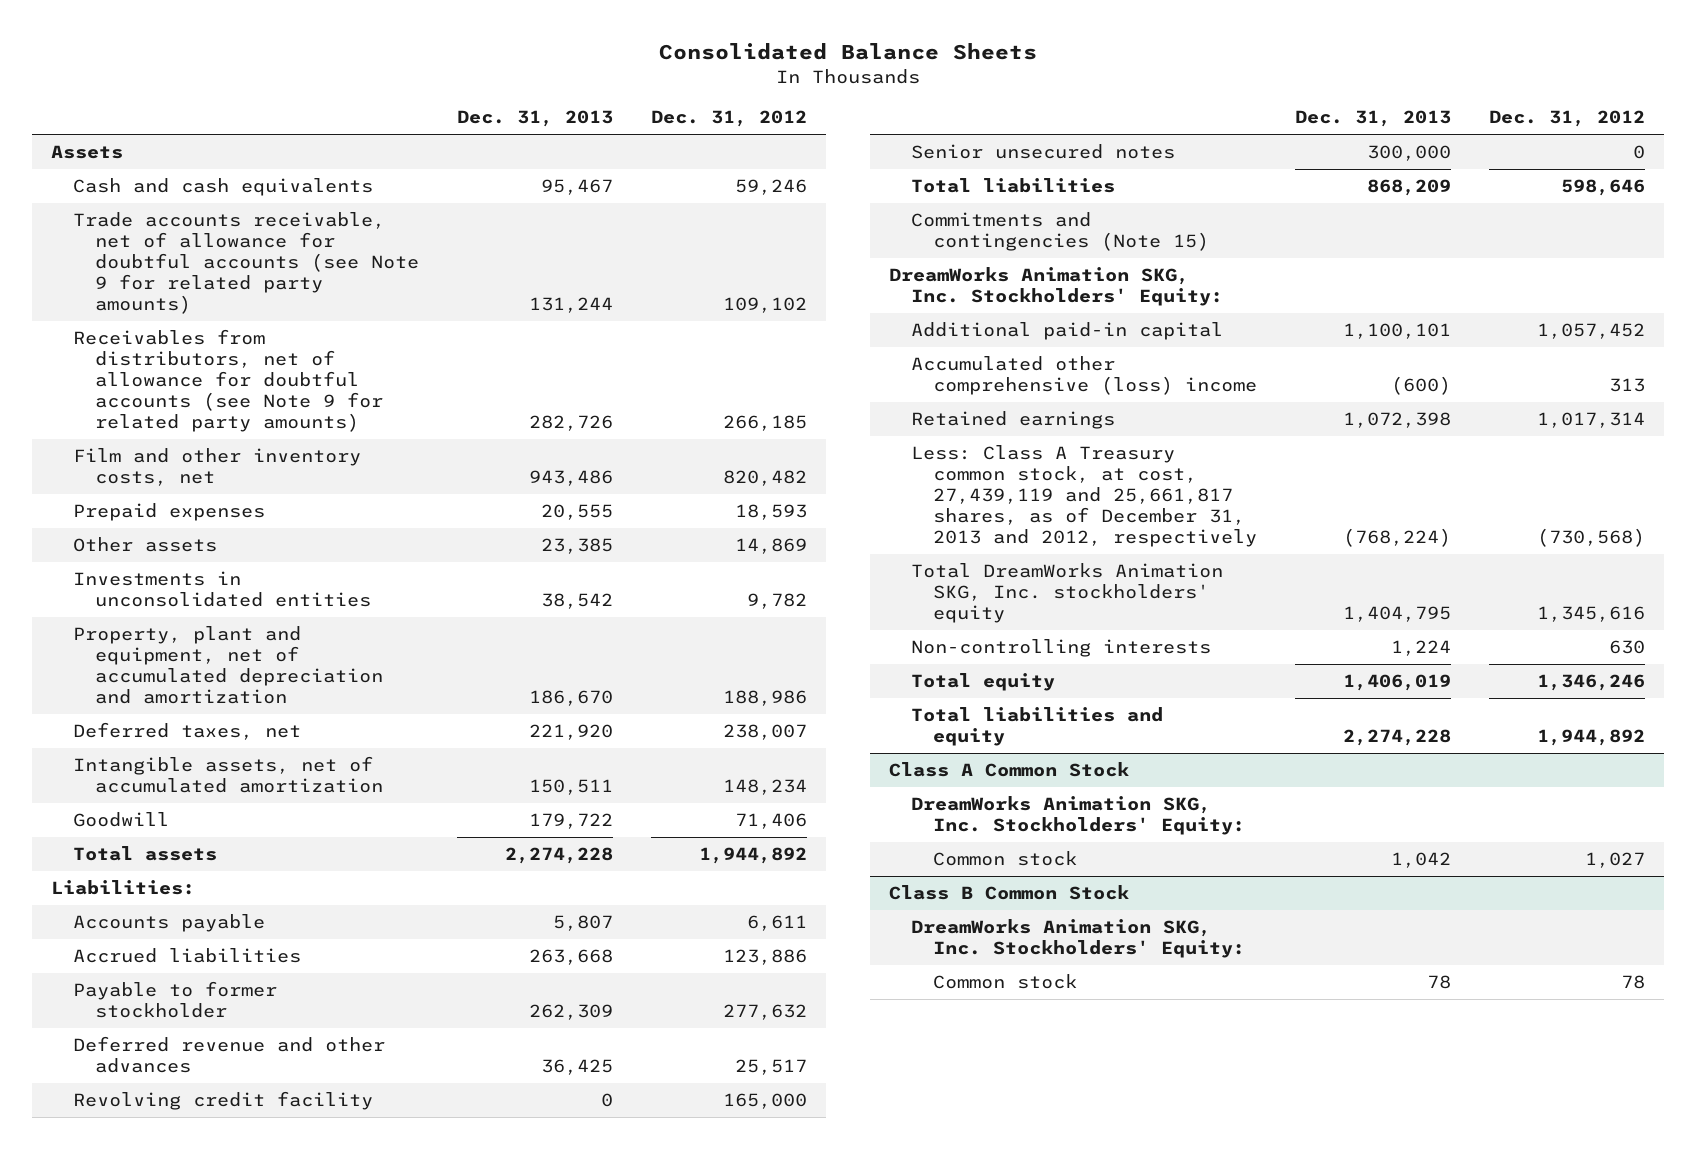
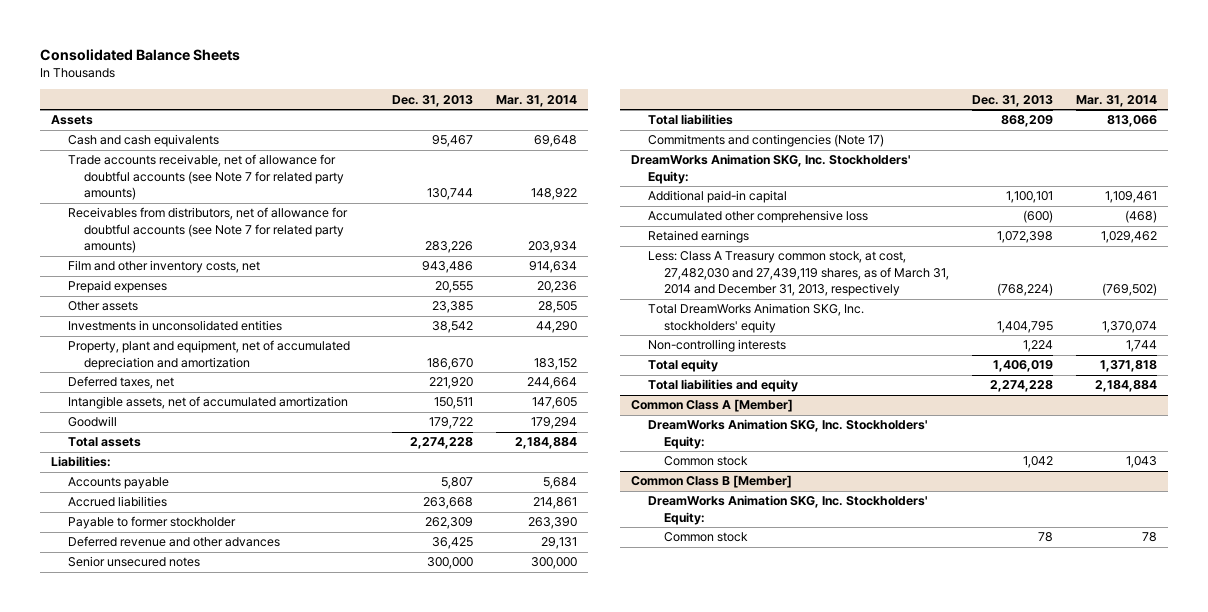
- | Dec. 31, 2013 | Dec. 31, 2012
+ | Dec. 31, 2013 | Mar. 31, 2014
- Trade accounts receivable, net of allowance for doubtful accounts (see Note 9 for related party amounts) | 131,244 | 109,102
- Receivables from distributors, net of allowance for doubtful accounts (see Note 9 for related party amounts) | 282,726 | 266,185
+ Trade accounts receivable, net of allowance for doubtful accounts (see Note 7 for related party amounts) | 130,744 | 148,922
+ Receivables from distributors, net of allowance for doubtful accounts (see Note 7 for related party amounts) | 283,226 | 203,934
- Revolving credit facility | 0 | 165,000
- Commitments and contingencies (Note 15)
+ Commitments and contingencies (Note 17)
- Accumulated other comprehensive (loss) income | (600) | 313
+ Accumulated other comprehensive loss | (600) | (468)
- Less: Class A Treasury common stock, at cost, 27,439,119 and 25,661,817 shares, as of December 31, 2013 and 2012, respectively | (768,224) | (730,568)
+ Less: Class A Treasury common stock, at cost, 27,482,030 and 27,439,119 shares, as of March 31, 2014 and December 31, 2013, respectively | (768,224) | (769,502)
- Class A Common Stock
+ Common Class A [Member]
- Class B Common Stock
+ Common Class B [Member]

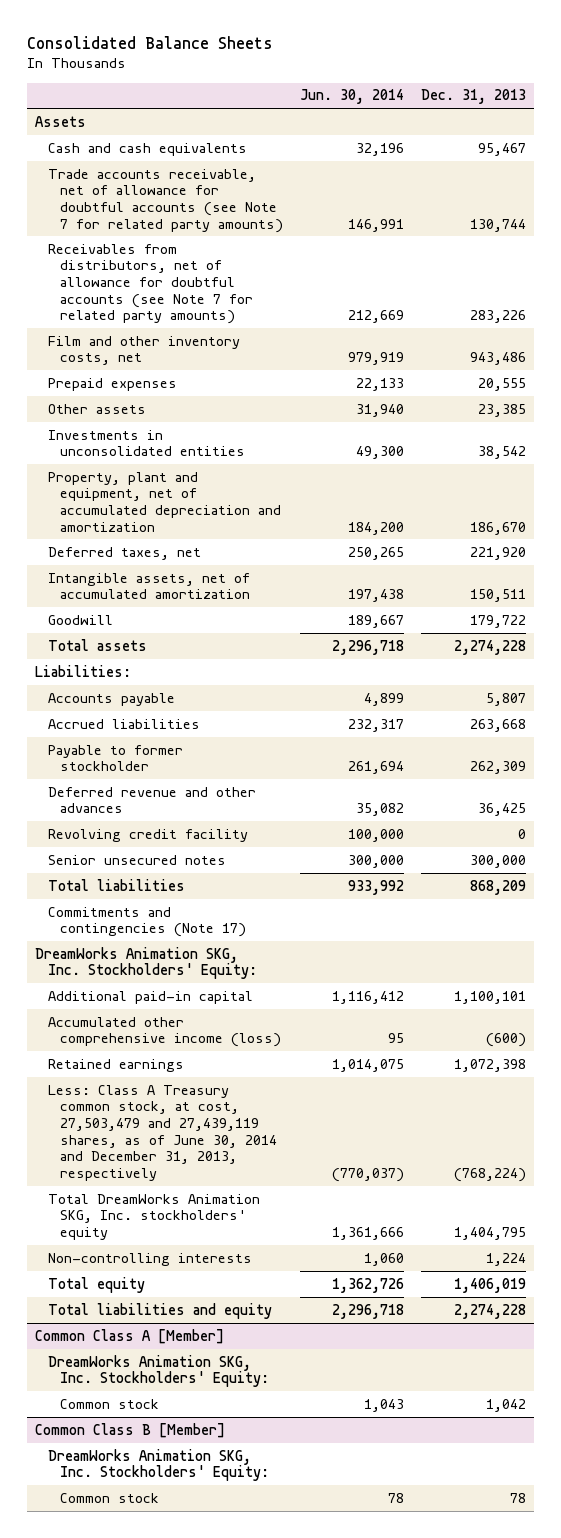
- | Dec. 31, 2013 | Mar. 31, 2014
+ | Jun. 30, 2014 | Dec. 31, 2013
+ Revolving credit facility | 100,000 | 0
- Accumulated other comprehensive loss | (600) | (468)
+ Accumulated other comprehensive income (loss) | 95 | (600)
- Less: Class A Treasury common stock, at cost, 27,482,030 and 27,439,119 shares, as of March 31, 2014 and December 31, 2013, respectively | (768,224) | (769,502)
+ Less: Class A Treasury common stock, at cost, 27,503,479 and 27,439,119 shares, as of June 30, 2014 and December 31, 2013, respectively | (770,037) | (768,224)

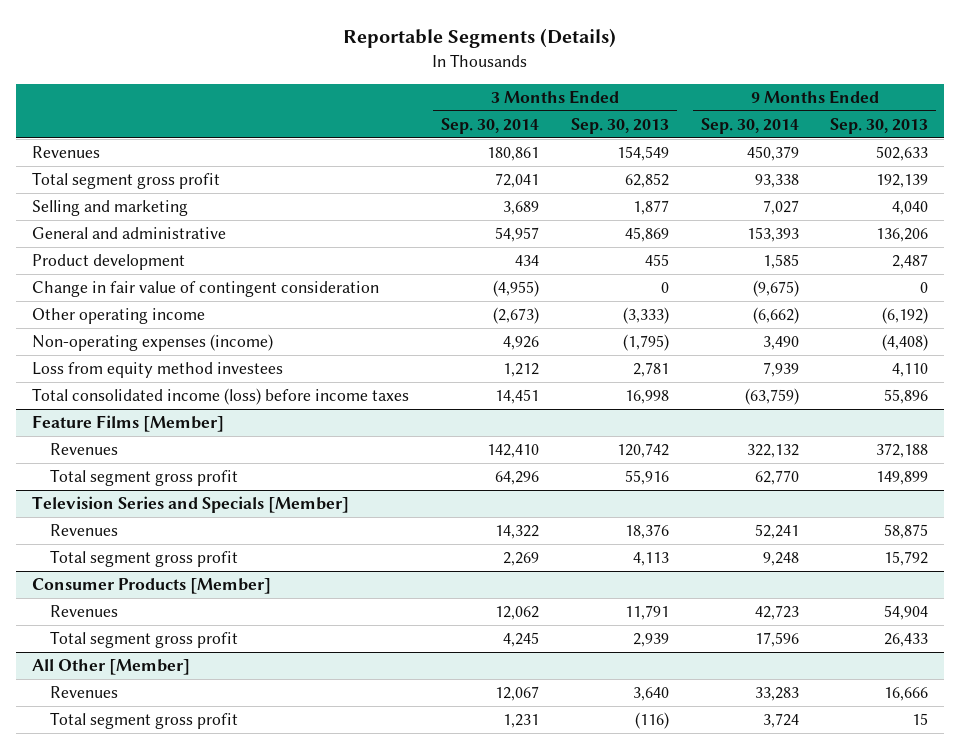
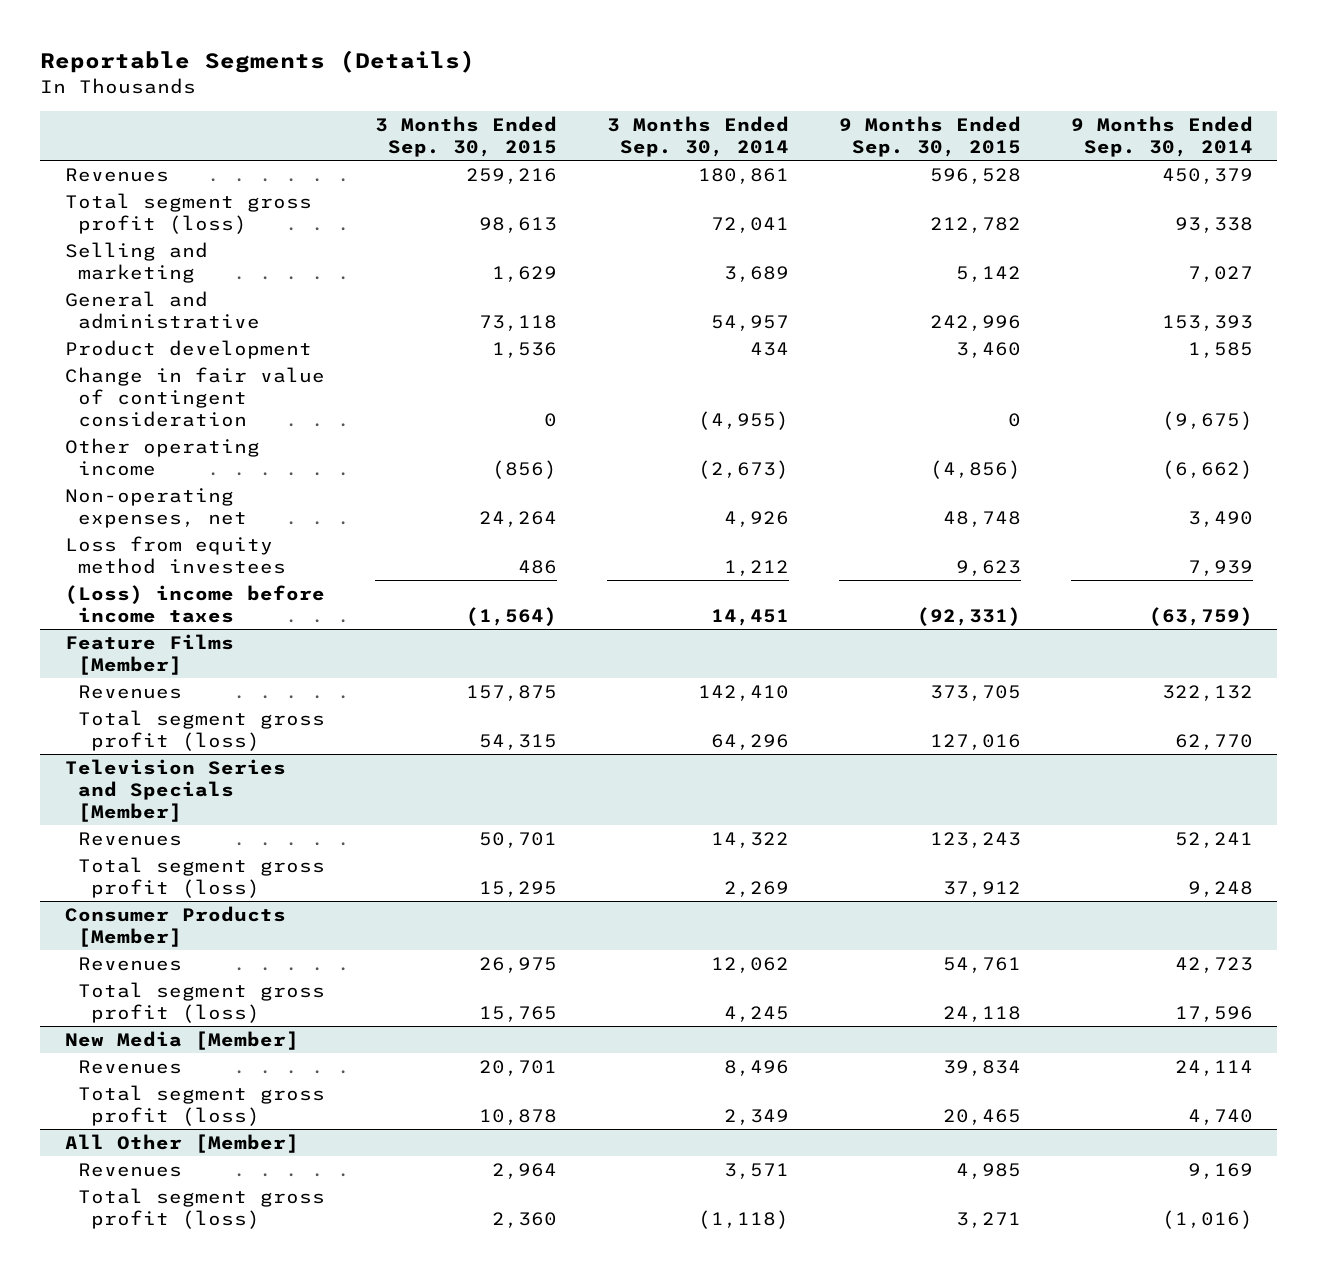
- | 3 Months Ended Sep. 30, 2014 | 3 Months Ended Sep. 30, 2013 | 9 Months Ended Sep. 30, 2014 | 9 Months Ended Sep. 30, 2013
+ | 3 Months Ended Sep. 30, 2015 | 3 Months Ended Sep. 30, 2014 | 9 Months Ended Sep. 30, 2015 | 9 Months Ended Sep. 30, 2014
- Total segment gross profit | 72,041 | 62,852 | 93,338 | 192,139
+ Total segment gross profit (loss) | 98,613 | 72,041 | 212,782 | 93,338
- Non-operating expenses (income) | 4,926 | (1,795) | 3,490 | (4,408)
+ Non-operating expenses, net | 24,264 | 4,926 | 48,748 | 3,490
- Total consolidated income (loss) before income taxes | 14,451 | 16,998 | (63,759) | 55,896
+ (Loss) income before income taxes | (1,564) | 14,451 | (92,331) | (63,759)
@ Feature Films [Member]
- Total segment gross profit | 64,296 | 55,916 | 62,770 | 149,899
+ Total segment gross profit (loss) | 54,315 | 64,296 | 127,016 | 62,770
@ Television Series and Specials [Member]
- Total segment gross profit | 2,269 | 4,113 | 9,248 | 15,792
+ Total segment gross profit (loss) | 15,295 | 2,269 | 37,912 | 9,248
@ Consumer Products [Member]
- Total segment gross profit | 4,245 | 2,939 | 17,596 | 26,433
+ Total segment gross profit (loss) | 15,765 | 4,245 | 24,118 | 17,596
+ New Media [Member]
+ Revenues | 20,701 | 8,496 | 39,834 | 24,114
+ Total segment gross profit (loss) | 10,878 | 2,349 | 20,465 | 4,740
@ All Other [Member]
- Revenues | 12,067 | 3,640 | 33,283 | 16,666
- Total segment gross profit | 1,231 | (116) | 3,724 | 15
+ Revenues | 2,964 | 3,571 | 4,985 | 9,169
+ Total segment gross profit (loss) | 2,360 | (1,118) | 3,271 | (1,016)

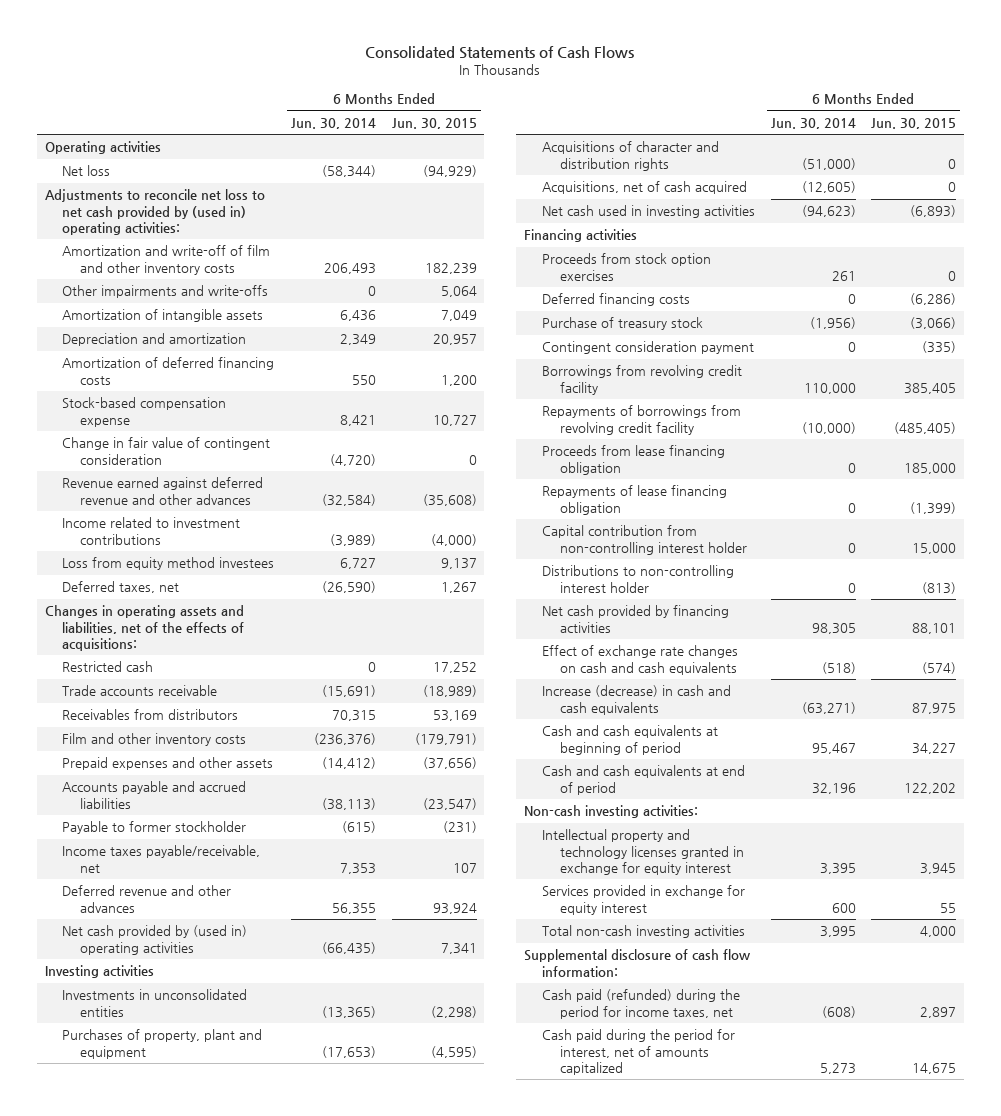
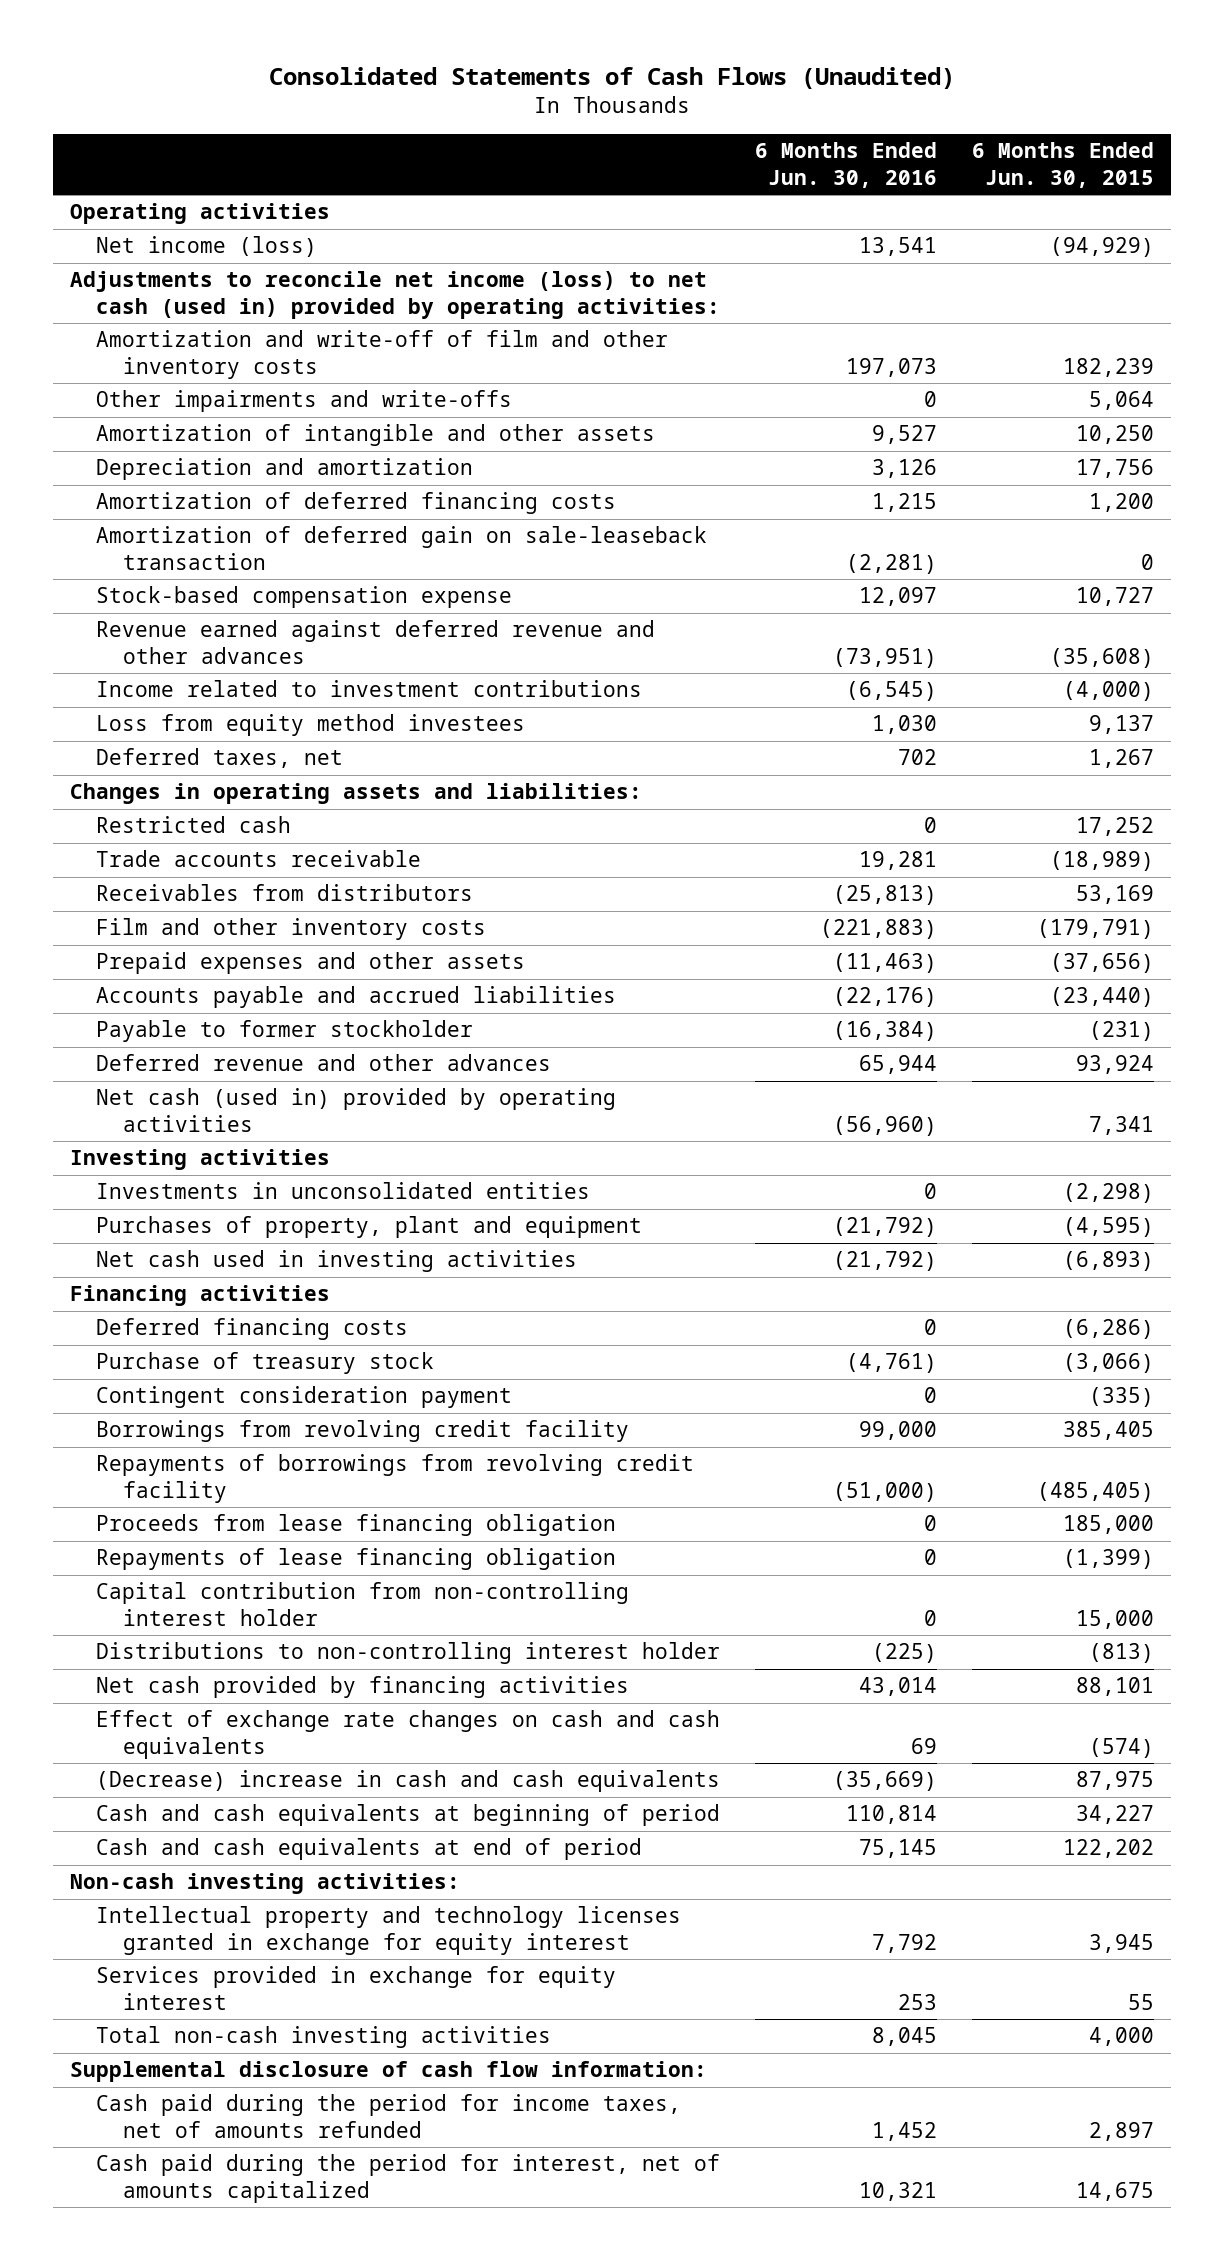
- Consolidated Statements of Cash Flows
+ Consolidated Statements of Cash Flows (Unaudited)
- | 6 Months Ended Jun. 30, 2014 | 6 Months Ended Jun. 30, 2015
+ | 6 Months Ended Jun. 30, 2016 | 6 Months Ended Jun. 30, 2015
- Net loss | (58,344) | (94,929)
- Adjustments to reconcile net loss to net cash provided by (used in) operating activities:
+ Net income (loss) | 13,541 | (94,929)
+ Adjustments to reconcile net income (loss) to net cash (used in) provided by operating activities:
- Amortization of intangible assets | 6,436 | 7,049
- Depreciation and amortization | 2,349 | 20,957
+ Amortization of intangible and other assets | 9,527 | 10,250
+ Depreciation and amortization | 3,126 | 17,756
+ Amortization of deferred gain on sale-leaseback transaction | (2,281) | 0
- Change in fair value of contingent consideration | (4,720) | 0
- Changes in operating assets and liabilities, net of the effects of acquisitions:
+ Changes in operating assets and liabilities:
- Accounts payable and accrued liabilities | (38,113) | (23,547)
+ Accounts payable and accrued liabilities | (22,176) | (23,440)
- Income taxes payable/receivable, net | 7,353 | 107
- Net cash provided by (used in) operating activities | (66,435) | 7,341
+ Net cash (used in) provided by operating activities | (56,960) | 7,341
- Acquisitions of character and distribution rights | (51,000) | 0
- Acquisitions, net of cash acquired | (12,605) | 0
- Proceeds from stock option exercises | 261 | 0
- Increase (decrease) in cash and cash equivalents | (63,271) | 87,975
+ (Decrease) increase in cash and cash equivalents | (35,669) | 87,975
- Cash paid (refunded) during the period for income taxes, net | (608) | 2,897
+ Cash paid during the period for income taxes, net of amounts refunded | 1,452 | 2,897

